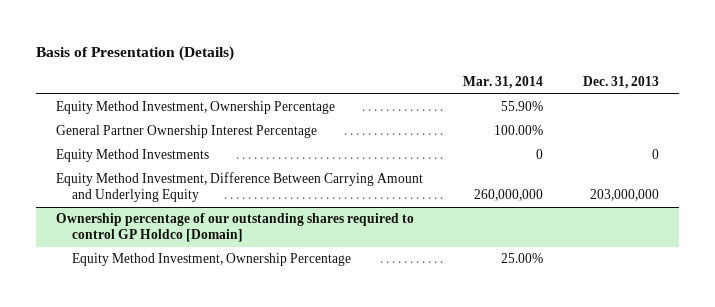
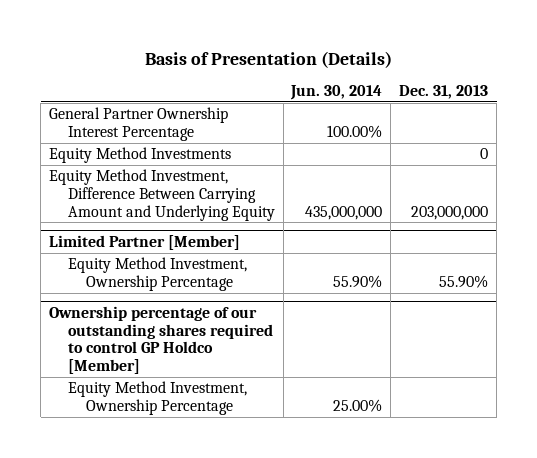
- | Mar. 31, 2014 | Dec. 31, 2013
+ | Jun. 30, 2014 | Dec. 31, 2013
- Equity Method Investment, Ownership Percentage | 55.90% |
- Ownership percentage of our outstanding shares required to control GP Holdco [Domain]
+ Limited Partner [Member]
+ Equity Method Investment, Ownership Percentage | 55.90% | 55.90%
+ Ownership percentage of our outstanding shares required to control GP Holdco [Member]

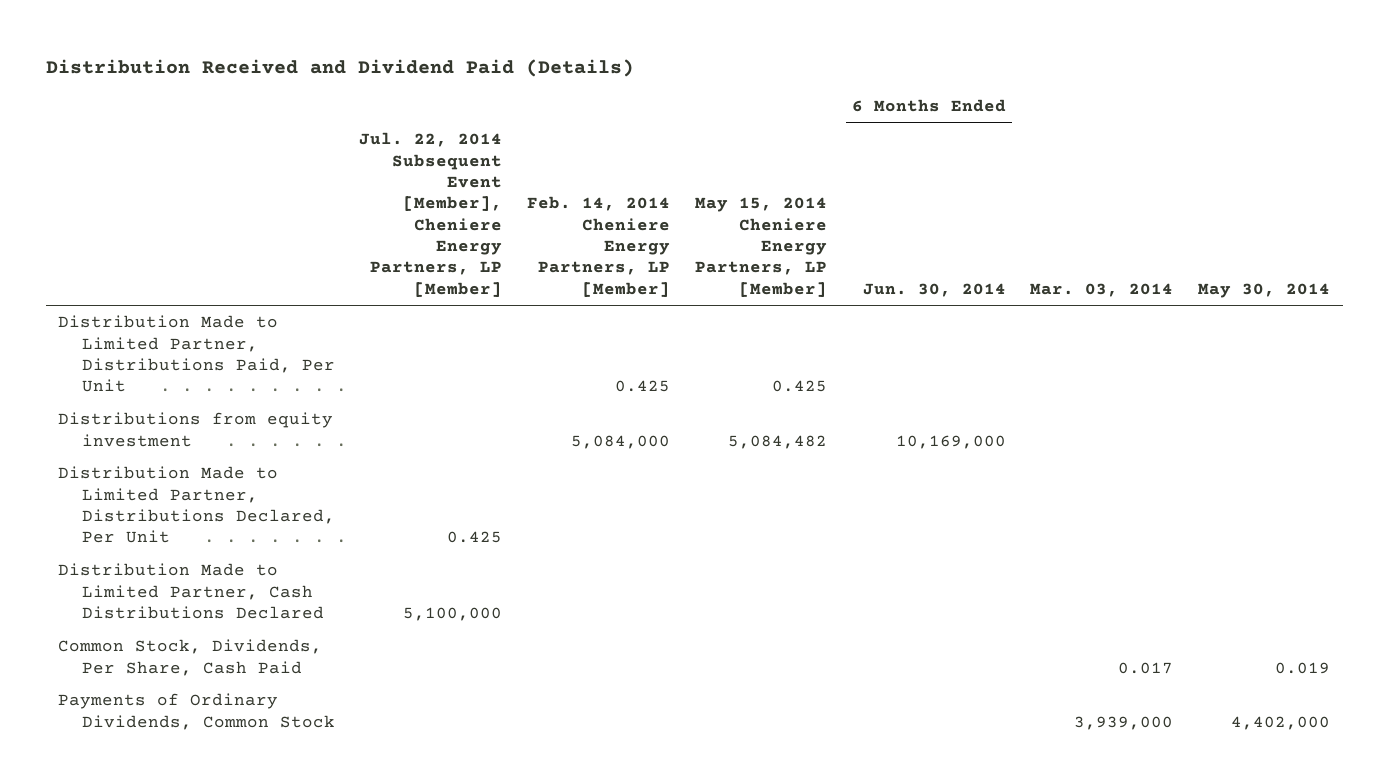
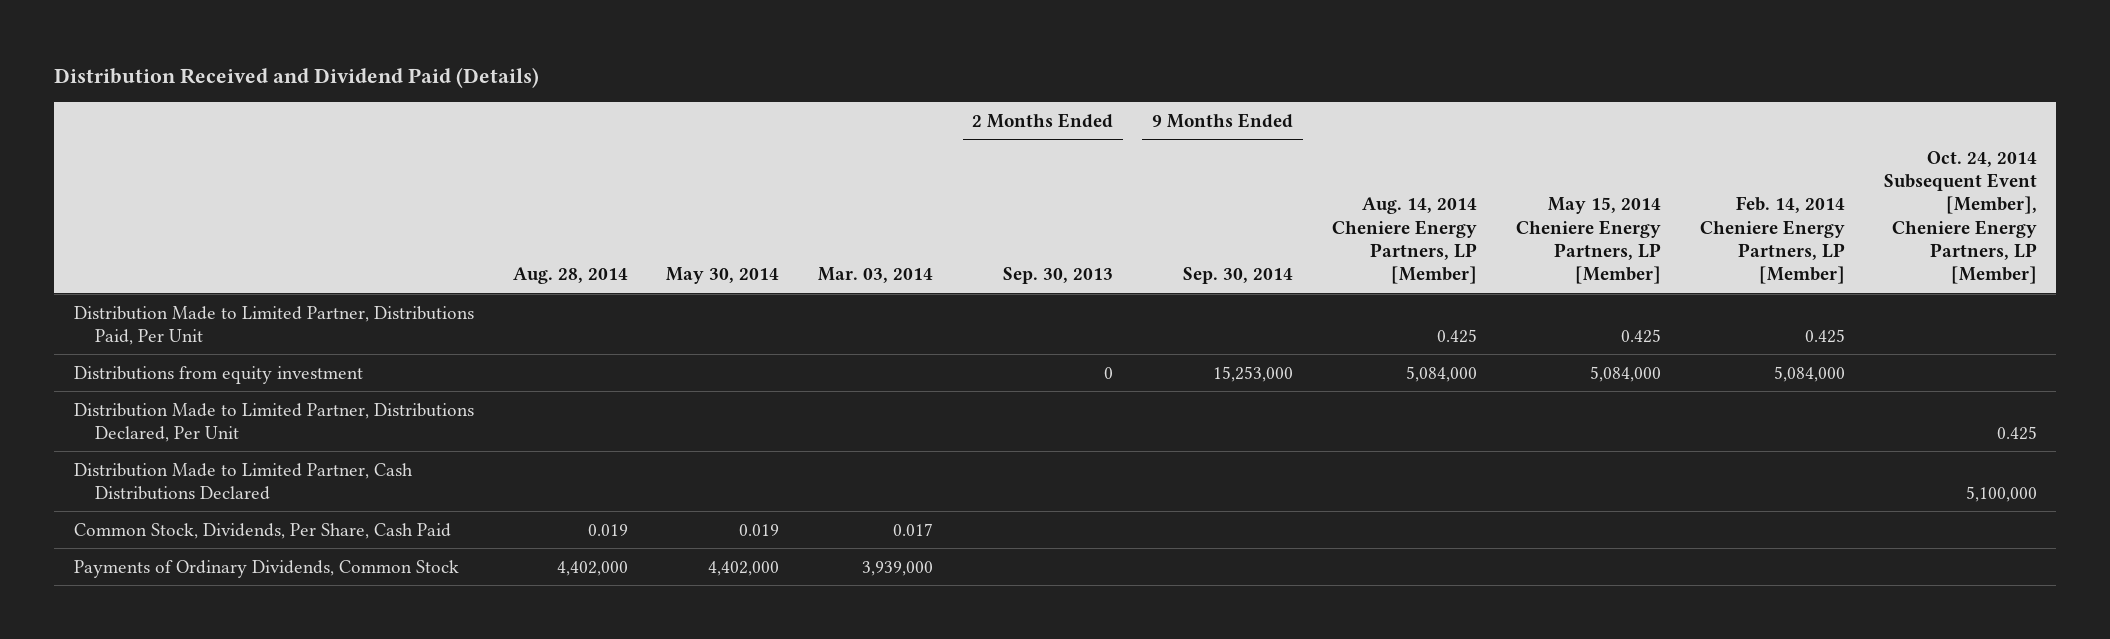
- | Jul. 22, 2014 Subsequent Event [Member], Cheniere Energy Partners, LP [Member] | Feb. 14, 2014 Cheniere Energy Partners, LP [Member] | May 15, 2014 Cheniere Energy Partners, LP [Member] | 6 Months Ended Jun. 30, 2014 | Mar. 03, 2014 | May 30, 2014
+ | Aug. 28, 2014 | May 30, 2014 | Mar. 03, 2014 | 2 Months Ended Sep. 30, 2013 | 9 Months Ended Sep. 30, 2014 | Aug. 14, 2014 Cheniere Energy Partners, LP [Member] | May 15, 2014 Cheniere Energy Partners, LP [Member] | Feb. 14, 2014 Cheniere Energy Partners, LP [Member] | Oct. 24, 2014 Subsequent Event [Member], Cheniere Energy Partners, LP [Member]
- Distributions from equity investment | | 5,084,000 | 5,084,482 | 10,169,000 | |
+ Distributions from equity investment | | | | 0 | 15,253,000 | 5,084,000 | 5,084,000 | 5,084,000 |

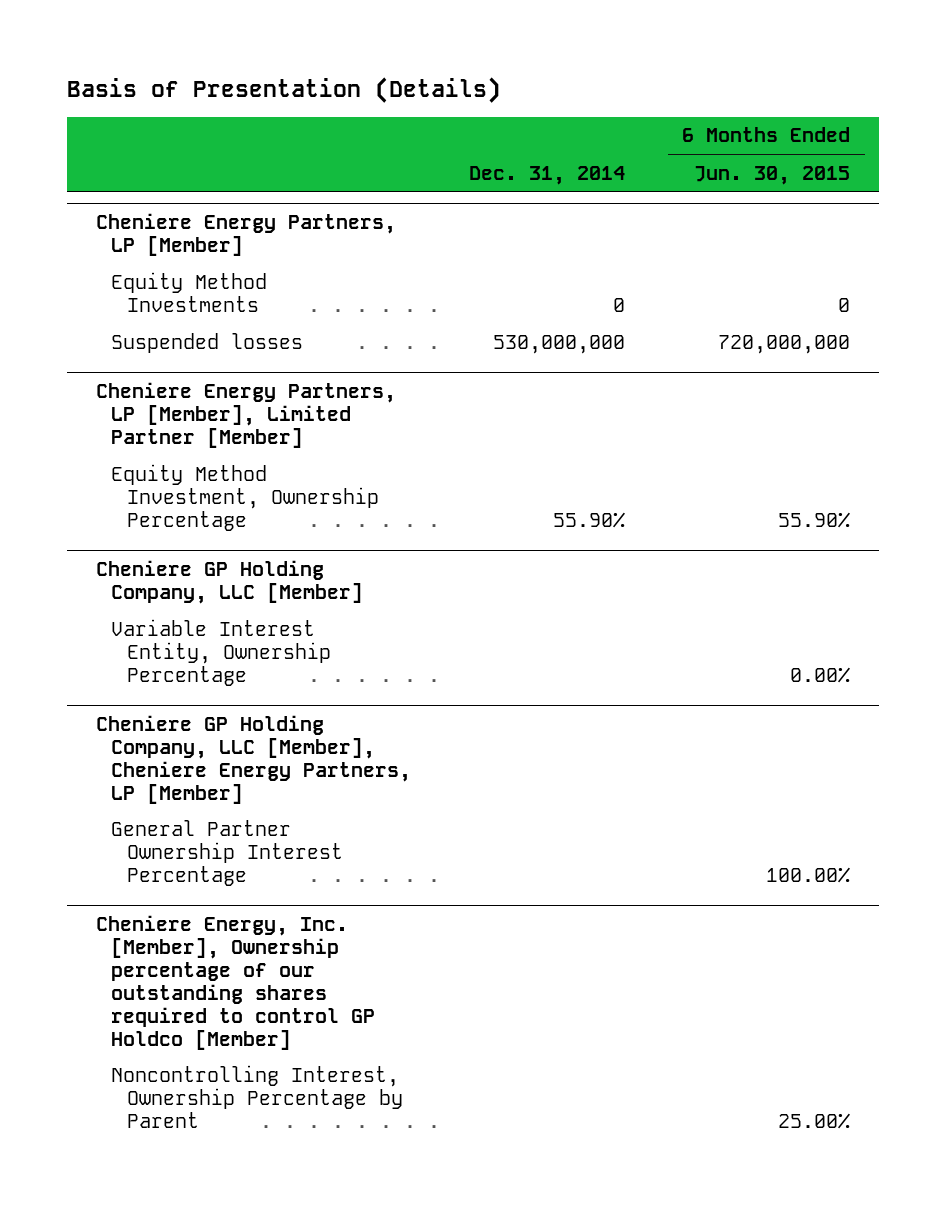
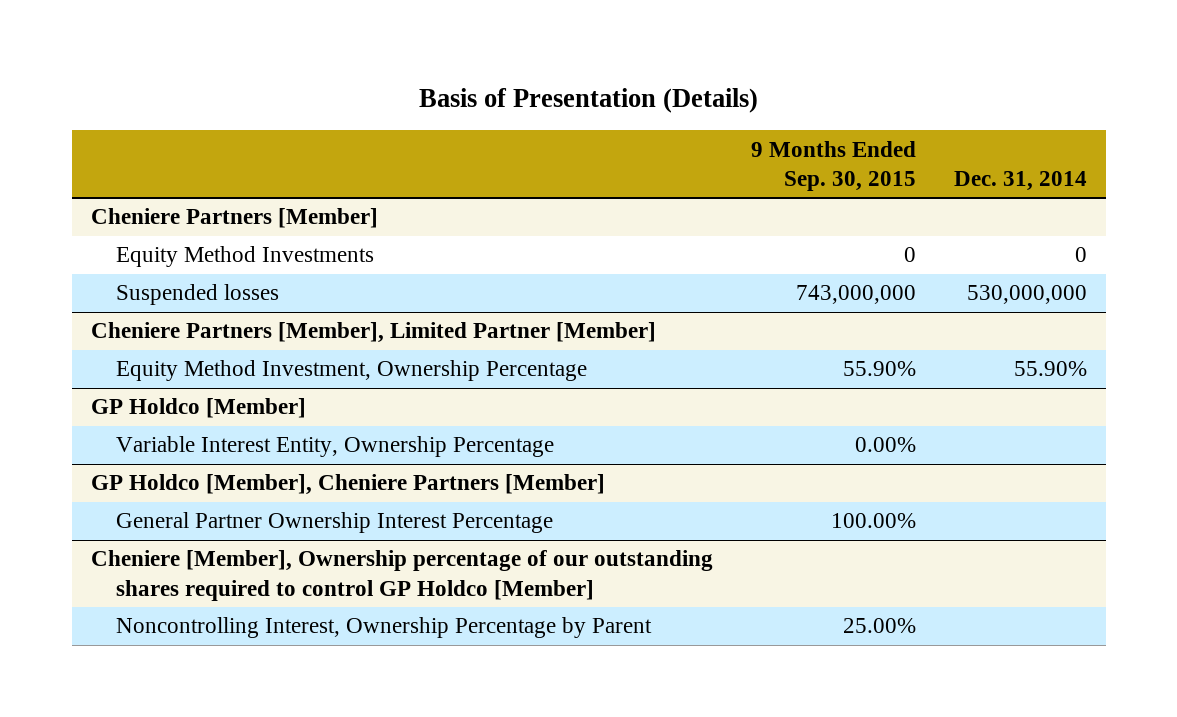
- | Dec. 31, 2014 | 6 Months Ended Jun. 30, 2015
+ | 9 Months Ended Sep. 30, 2015 | Dec. 31, 2014
- Cheniere Energy Partners, LP [Member]
+ Cheniere Partners [Member]
- Cheniere Energy Partners, LP [Member], Limited Partner [Member]
+ Cheniere Partners [Member], Limited Partner [Member]
- Cheniere GP Holding Company, LLC [Member]
+ GP Holdco [Member]
- Cheniere GP Holding Company, LLC [Member], Cheniere Energy Partners, LP [Member]
- General Partner Ownership Interest Percentage | | 100.00%
- Cheniere Energy, Inc. [Member], Ownership percentage of our outstanding shares required to control GP Holdco [Member]
+ GP Holdco [Member], Cheniere Partners [Member]
+ General Partner Ownership Interest Percentage | 100.00% |
+ Cheniere [Member], Ownership percentage of our outstanding shares required to control GP Holdco [Member]

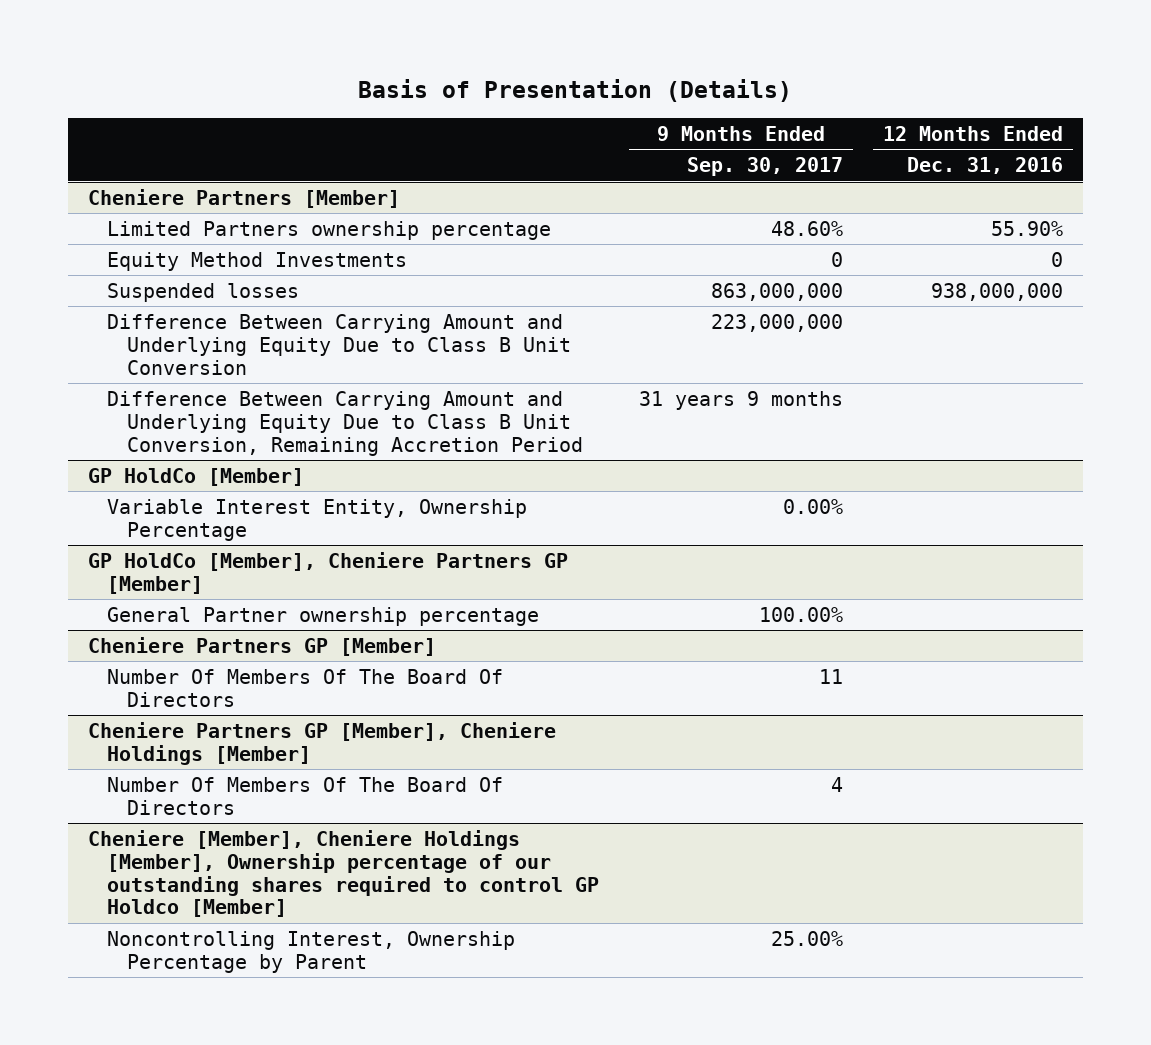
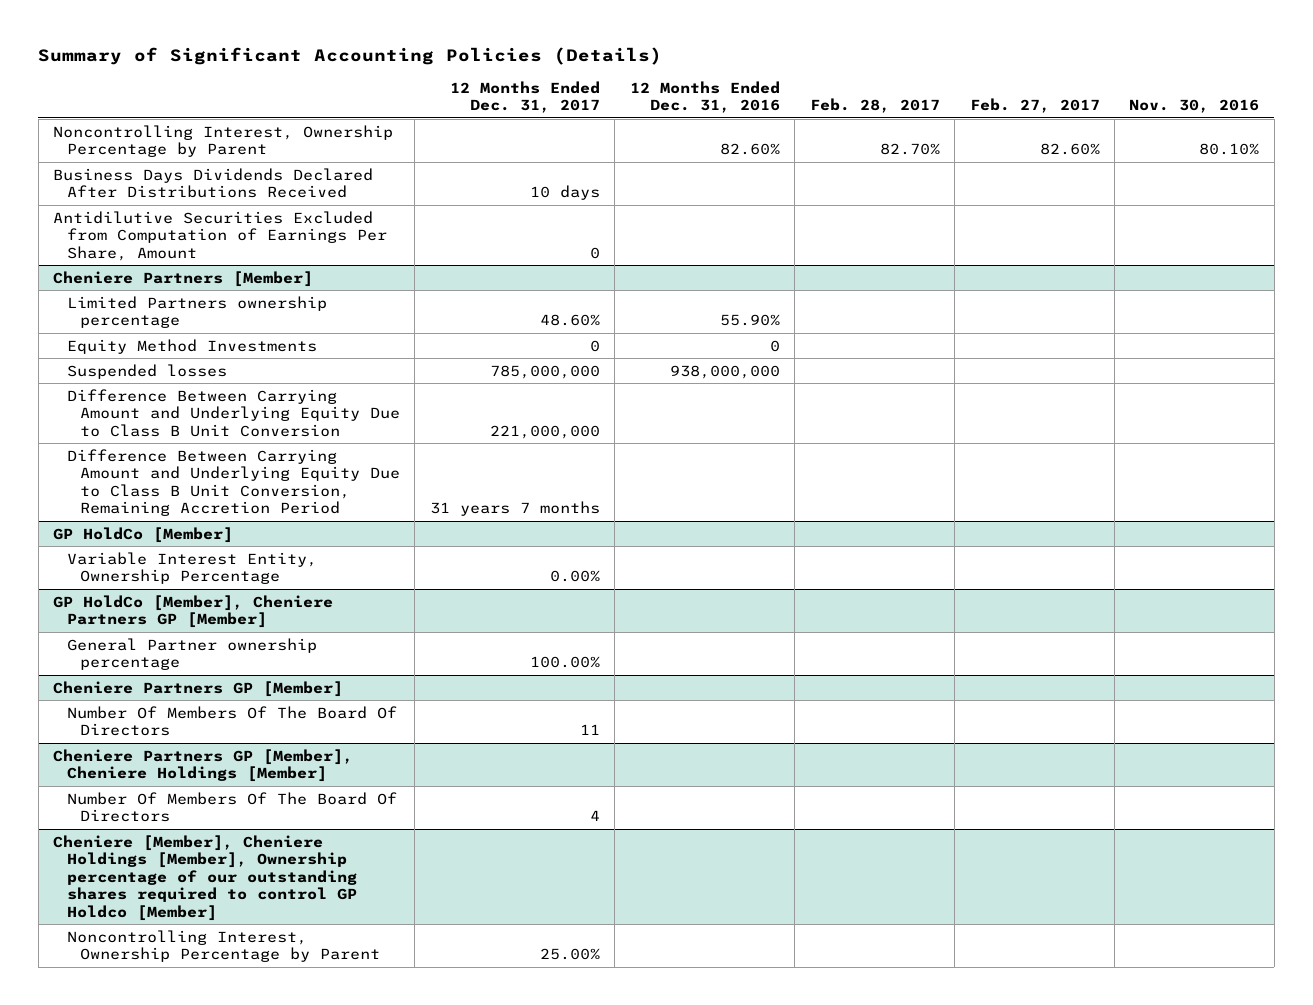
- Basis of Presentation (Details)
+ Summary of Significant Accounting Policies (Details)
- | 9 Months Ended Sep. 30, 2017 | 12 Months Ended Dec. 31, 2016
+ | 12 Months Ended Dec. 31, 2017 | 12 Months Ended Dec. 31, 2016 | Feb. 28, 2017 | Feb. 27, 2017 | Nov. 30, 2016
+ Noncontrolling Interest, Ownership Percentage by Parent | | 82.60% | 82.70% | 82.60% | 80.10%
+ Business Days Dividends Declared After Distributions Received | 10 days | | | |
+ Antidilutive Securities Excluded from Computation of Earnings Per Share, Amount | 0 | | | |

